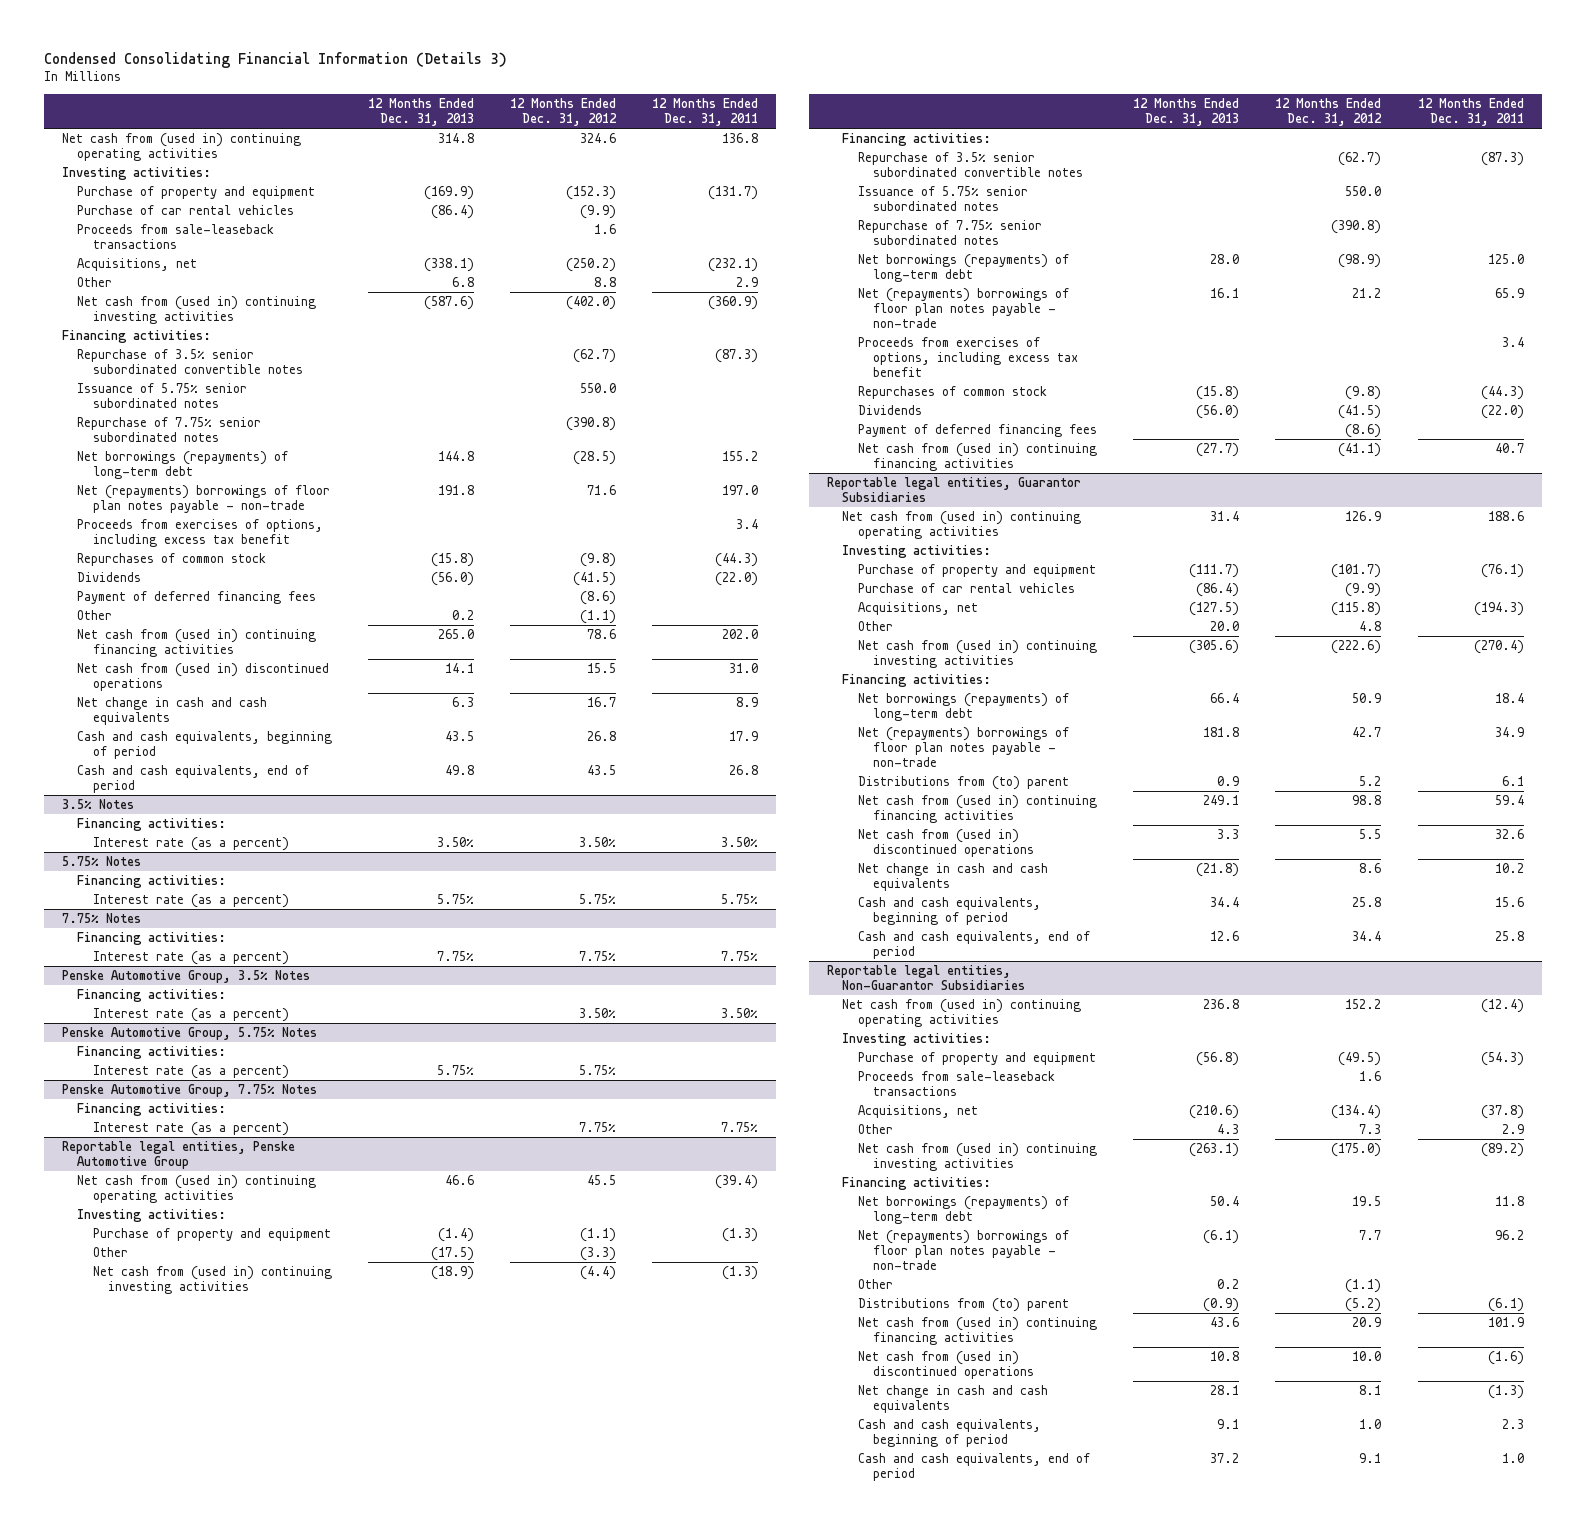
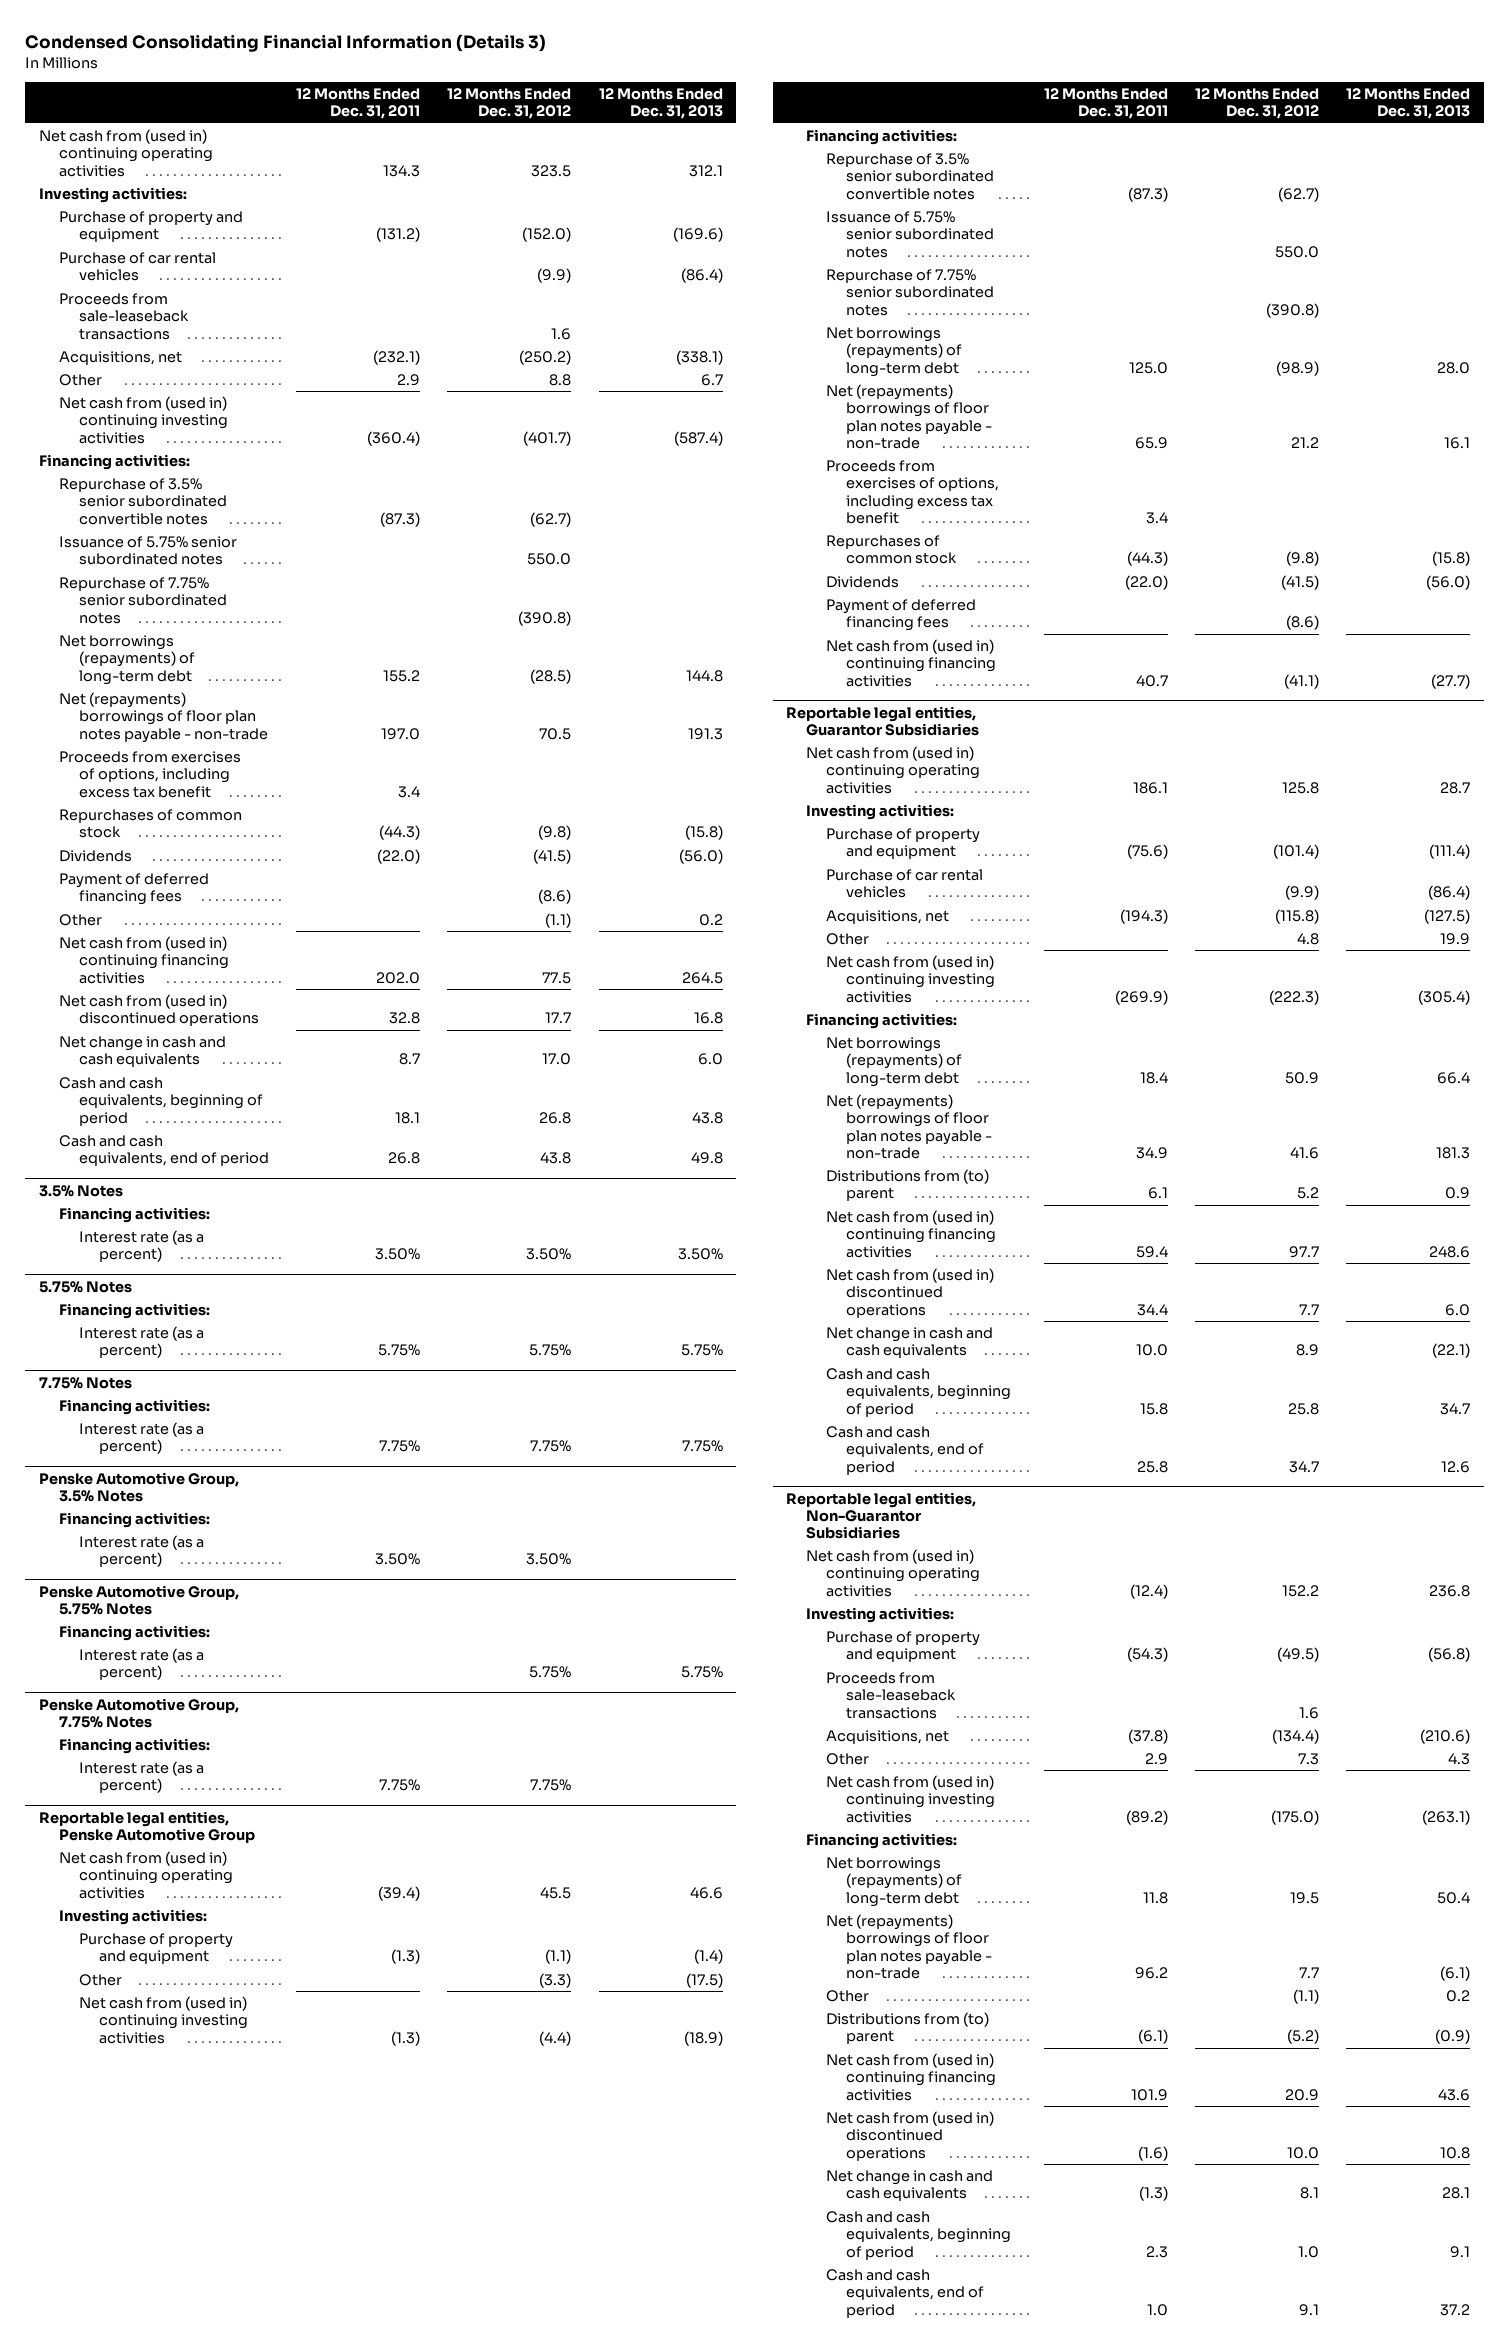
- | 12 Months Ended Dec. 31, 2013 | 12 Months Ended Dec. 31, 2012 | 12 Months Ended Dec. 31, 2011
+ | 12 Months Ended Dec. 31, 2011 | 12 Months Ended Dec. 31, 2012 | 12 Months Ended Dec. 31, 2013
- Net cash from (used in) continuing operating activities | 314.8 | 324.6 | 136.8
+ Net cash from (used in) continuing operating activities | 134.3 | 323.5 | 312.1
- Purchase of property and equipment | (169.9) | (152.3) | (131.7)
+ Purchase of property and equipment | (131.2) | (152.0) | (169.6)
- Other | 6.8 | 8.8 | 2.9
- Net cash from (used in) continuing investing activities | (587.6) | (402.0) | (360.9)
+ Other | 2.9 | 8.8 | 6.7
+ Net cash from (used in) continuing investing activities | (360.4) | (401.7) | (587.4)
- Net (repayments) borrowings of floor plan notes payable - non-trade | 191.8 | 71.6 | 197.0
+ Net (repayments) borrowings of floor plan notes payable - non-trade | 197.0 | 70.5 | 191.3
- Net cash from (used in) continuing financing activities | 265.0 | 78.6 | 202.0
- Net cash from (used in) discontinued operations | 14.1 | 15.5 | 31.0
- Net change in cash and cash equivalents | 6.3 | 16.7 | 8.9
- Cash and cash equivalents, beginning of period | 43.5 | 26.8 | 17.9
- Cash and cash equivalents, end of period | 49.8 | 43.5 | 26.8
+ Net cash from (used in) continuing financing activities | 202.0 | 77.5 | 264.5
+ Net cash from (used in) discontinued operations | 32.8 | 17.7 | 16.8
+ Net change in cash and cash equivalents | 8.7 | 17.0 | 6.0
+ Cash and cash equivalents, beginning of period | 18.1 | 26.8 | 43.8
+ Cash and cash equivalents, end of period | 26.8 | 43.8 | 49.8
@ Reportable legal entities, Guarantor Subsidiaries
- Net cash from (used in) continuing operating activities | 31.4 | 126.9 | 188.6
+ Net cash from (used in) continuing operating activities | 186.1 | 125.8 | 28.7
- Purchase of property and equipment | (111.7) | (101.7) | (76.1)
+ Purchase of property and equipment | (75.6) | (101.4) | (111.4)
- Other | 20.0 | 4.8 |
- Net cash from (used in) continuing investing activities | (305.6) | (222.6) | (270.4)
+ Other | | 4.8 | 19.9
+ Net cash from (used in) continuing investing activities | (269.9) | (222.3) | (305.4)
- Net (repayments) borrowings of floor plan notes payable - non-trade | 181.8 | 42.7 | 34.9
+ Net (repayments) borrowings of floor plan notes payable - non-trade | 34.9 | 41.6 | 181.3
- Net cash from (used in) continuing financing activities | 249.1 | 98.8 | 59.4
- Net cash from (used in) discontinued operations | 3.3 | 5.5 | 32.6
- Net change in cash and cash equivalents | (21.8) | 8.6 | 10.2
- Cash and cash equivalents, beginning of period | 34.4 | 25.8 | 15.6
- Cash and cash equivalents, end of period | 12.6 | 34.4 | 25.8
+ Net cash from (used in) continuing financing activities | 59.4 | 97.7 | 248.6
+ Net cash from (used in) discontinued operations | 34.4 | 7.7 | 6.0
+ Net change in cash and cash equivalents | 10.0 | 8.9 | (22.1)
+ Cash and cash equivalents, beginning of period | 15.8 | 25.8 | 34.7
+ Cash and cash equivalents, end of period | 25.8 | 34.7 | 12.6

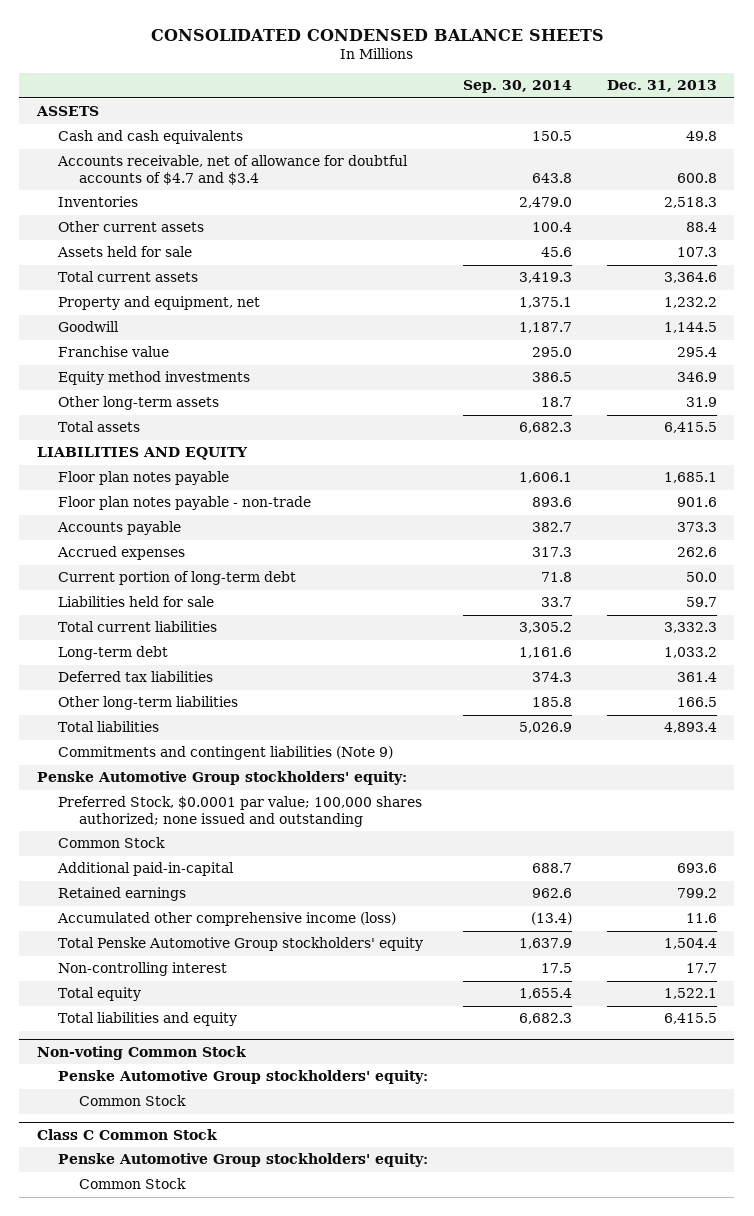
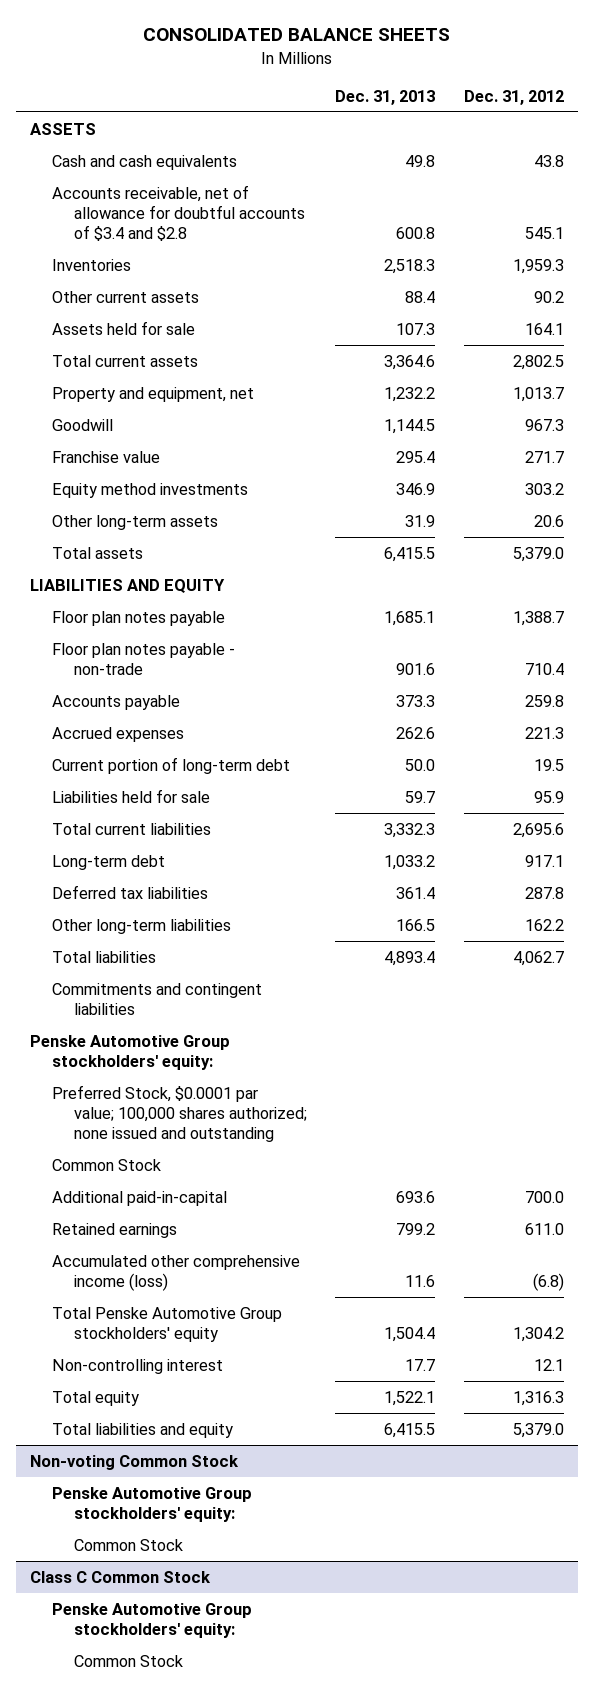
- CONSOLIDATED CONDENSED BALANCE SHEETS
+ CONSOLIDATED BALANCE SHEETS
- | Sep. 30, 2014 | Dec. 31, 2013
+ | Dec. 31, 2013 | Dec. 31, 2012
- Accounts receivable, net of allowance for doubtful accounts of $4.7 and $3.4 | 643.8 | 600.8
+ Accounts receivable, net of allowance for doubtful accounts of $3.4 and $2.8 | 600.8 | 545.1
- Commitments and contingent liabilities (Note 9)
+ Commitments and contingent liabilities

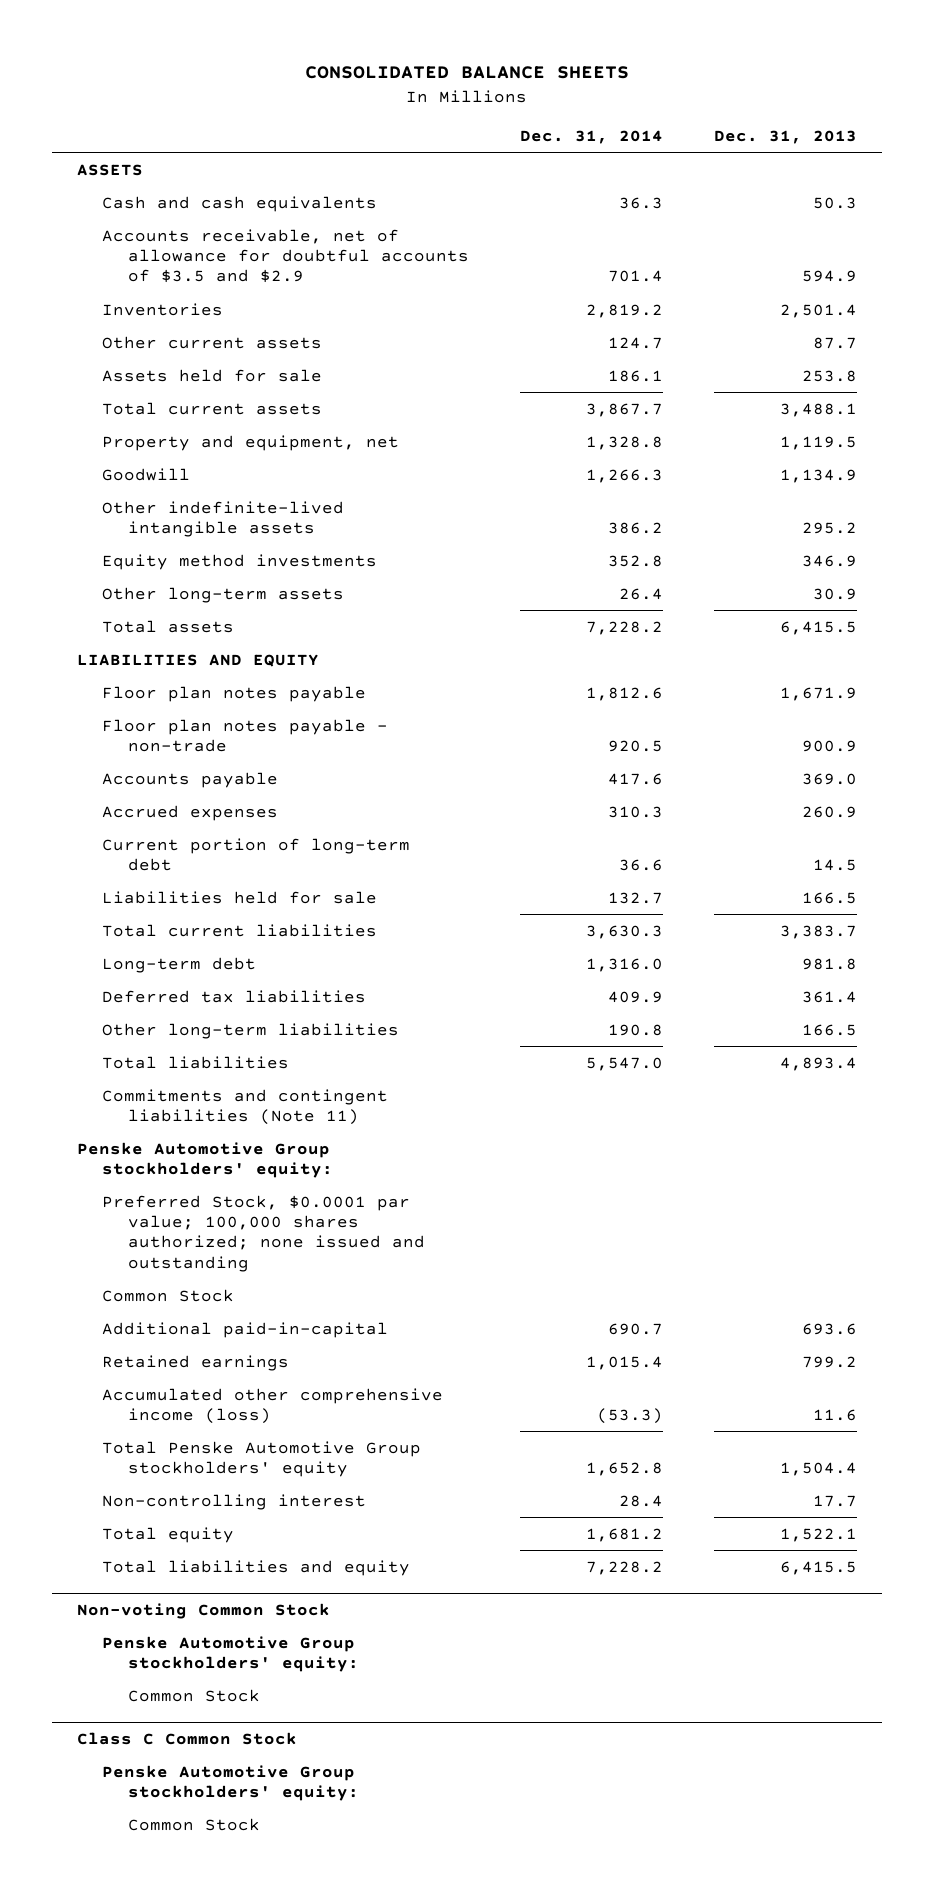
- | Dec. 31, 2013 | Dec. 31, 2012
+ | Dec. 31, 2014 | Dec. 31, 2013
- Cash and cash equivalents | 49.8 | 43.8
- Accounts receivable, net of allowance for doubtful accounts of $3.4 and $2.8 | 600.8 | 545.1
- Inventories | 2,518.3 | 1,959.3
- Other current assets | 88.4 | 90.2
- Assets held for sale | 107.3 | 164.1
- Total current assets | 3,364.6 | 2,802.5
- Property and equipment, net | 1,232.2 | 1,013.7
- Goodwill | 1,144.5 | 967.3
- Franchise value | 295.4 | 271.7
+ Cash and cash equivalents | 36.3 | 50.3
+ Accounts receivable, net of allowance for doubtful accounts of $3.5 and $2.9 | 701.4 | 594.9
+ Inventories | 2,819.2 | 2,501.4
+ Other current assets | 124.7 | 87.7
+ Assets held for sale | 186.1 | 253.8
+ Total current assets | 3,867.7 | 3,488.1
+ Property and equipment, net | 1,328.8 | 1,119.5
+ Goodwill | 1,266.3 | 1,134.9
+ Other indefinite-lived intangible assets | 386.2 | 295.2
- Other long-term assets | 31.9 | 20.6
+ Other long-term assets | 26.4 | 30.9
- Floor plan notes payable | 1,685.1 | 1,388.7
- Floor plan notes payable - non-trade | 901.6 | 710.4
- Accounts payable | 373.3 | 259.8
- Accrued expenses | 262.6 | 221.3
- Current portion of long-term debt | 50.0 | 19.5
- Liabilities held for sale | 59.7 | 95.9
- Total current liabilities | 3,332.3 | 2,695.6
- Long-term debt | 1,033.2 | 917.1
+ Floor plan notes payable | 1,812.6 | 1,671.9
+ Floor plan notes payable - non-trade | 920.5 | 900.9
+ Accounts payable | 417.6 | 369.0
+ Accrued expenses | 310.3 | 260.9
+ Current portion of long-term debt | 36.6 | 14.5
+ Liabilities held for sale | 132.7 | 166.5
+ Total current liabilities | 3,630.3 | 3,383.7
+ Long-term debt | 1,316.0 | 981.8
- Commitments and contingent liabilities
+ Commitments and contingent liabilities (Note 11)

